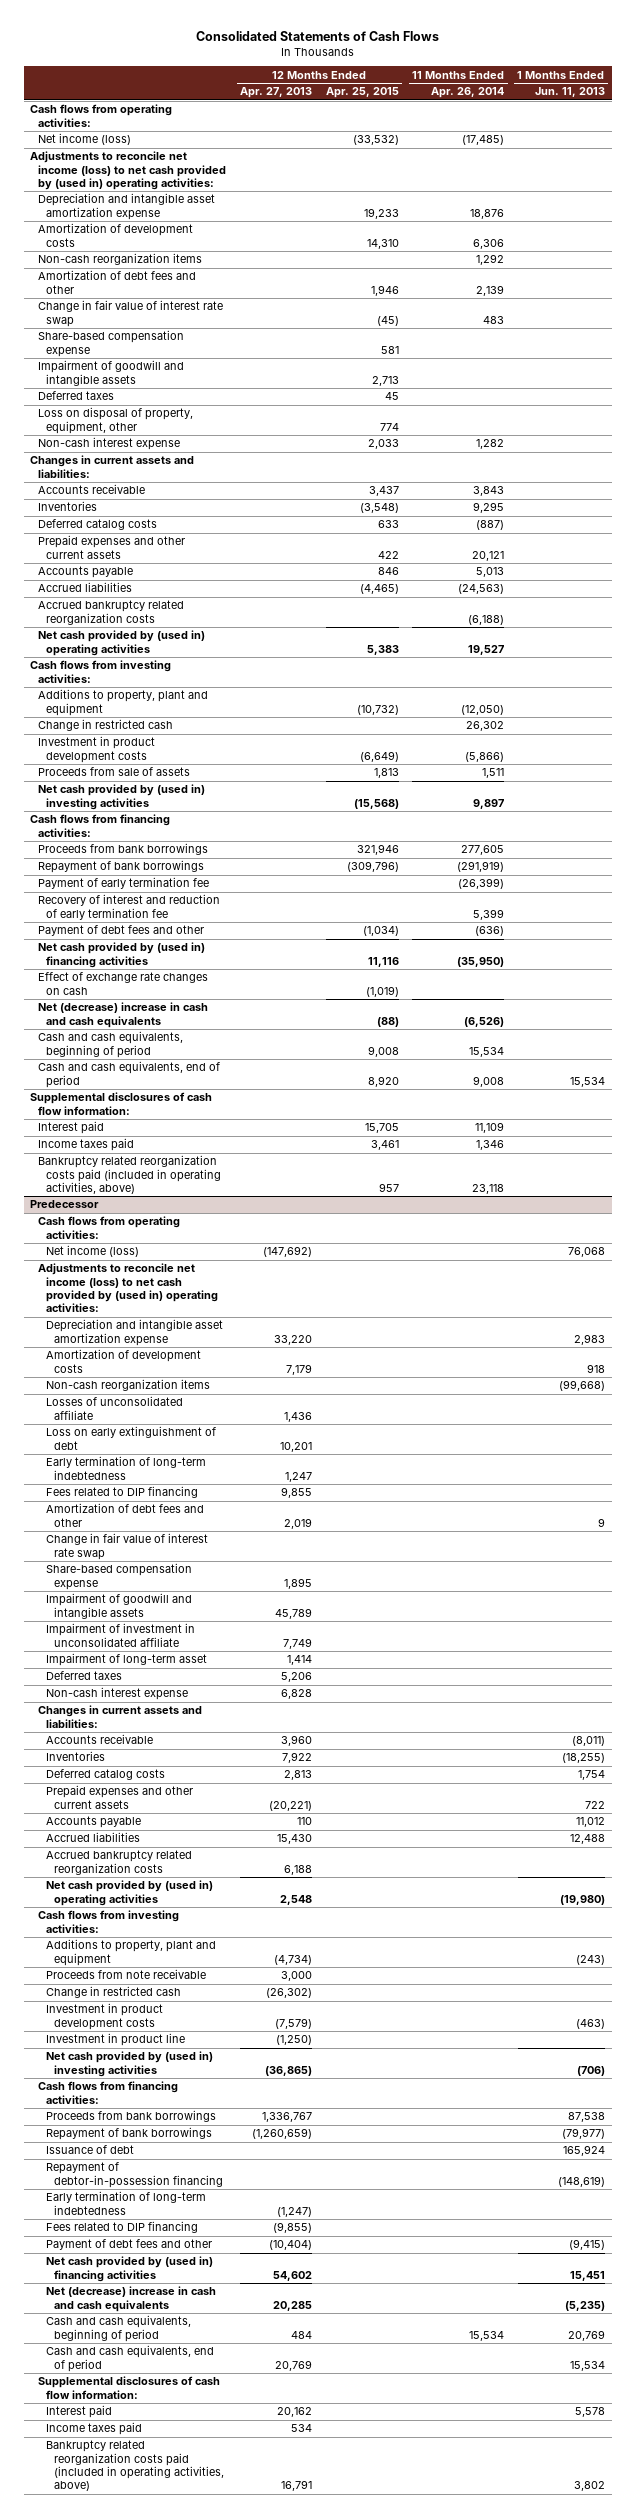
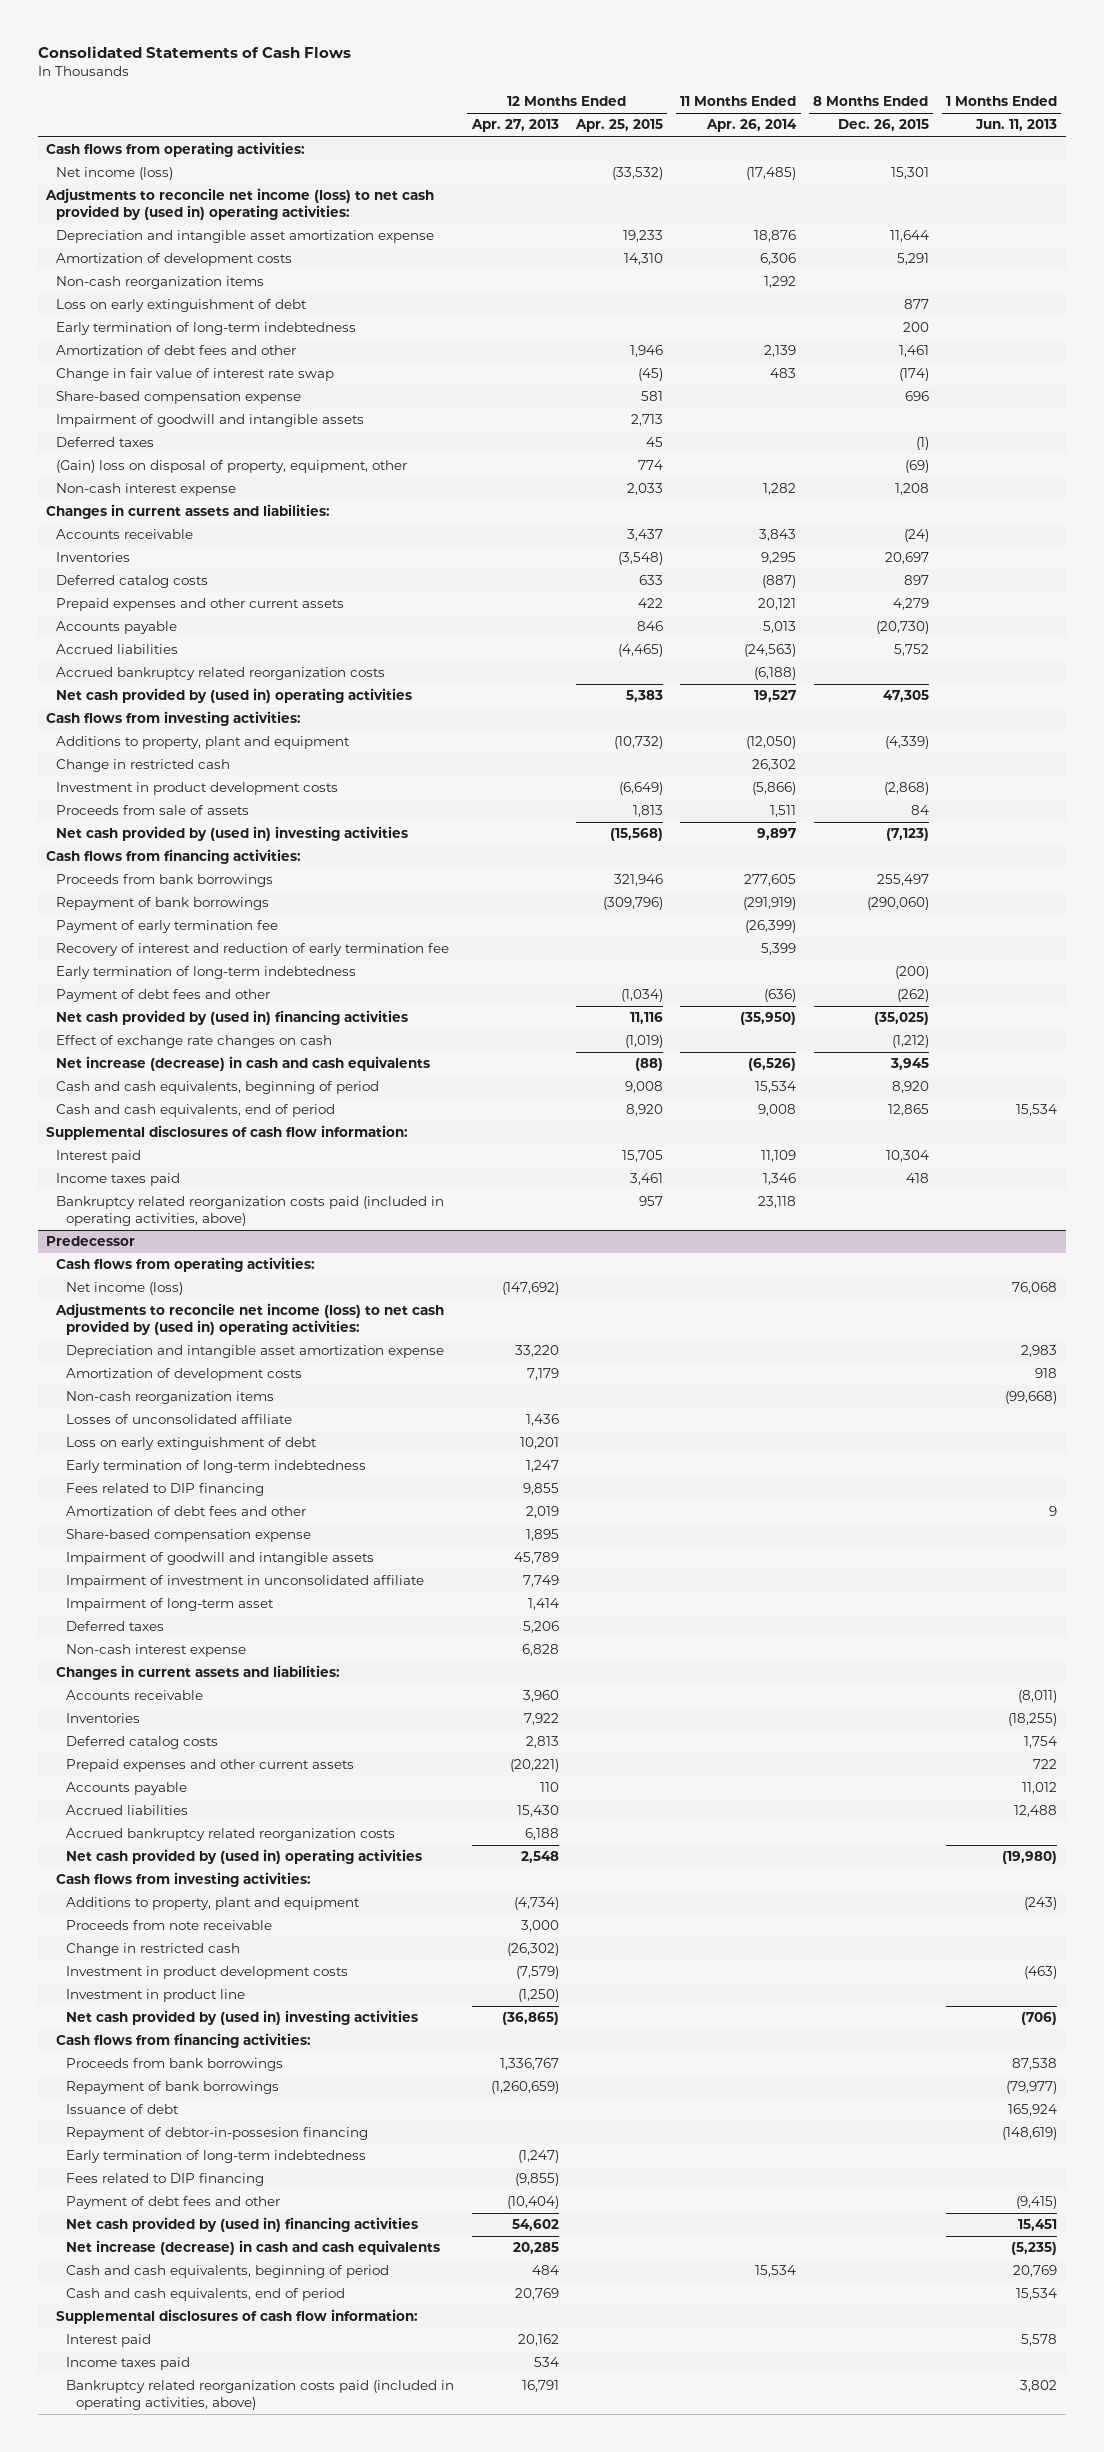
- | 12 Months Ended Apr. 27, 2013 | 12 Months Ended Apr. 25, 2015 | 11 Months Ended Apr. 26, 2014 | 1 Months Ended Jun. 11, 2013
+ | 12 Months Ended Apr. 27, 2013 | 12 Months Ended Apr. 25, 2015 | 11 Months Ended Apr. 26, 2014 | 8 Months Ended Dec. 26, 2015 | 1 Months Ended Jun. 11, 2013
+ Loss on early extinguishment of debt | | | | 877 |
+ Early termination of long-term indebtedness | | | | 200 |
- Loss on disposal of property, equipment, other | | 774 | |
+ (Gain) loss on disposal of property, equipment, other | | 774 | | (69) |
+ Early termination of long-term indebtedness | | | | (200) |
- Net (decrease) increase in cash and cash equivalents | | (88) | (6,526) |
+ Net increase (decrease) in cash and cash equivalents | | (88) | (6,526) | 3,945 |
@ Predecessor
- Change in fair value of interest rate swap
- Repayment of debtor-in-possession financing | | | | (148,619)
+ Repayment of debtor-in-possesion financing | | | | | (148,619)
- Net (decrease) increase in cash and cash equivalents | 20,285 | | | (5,235)
+ Net increase (decrease) in cash and cash equivalents | 20,285 | | | | (5,235)

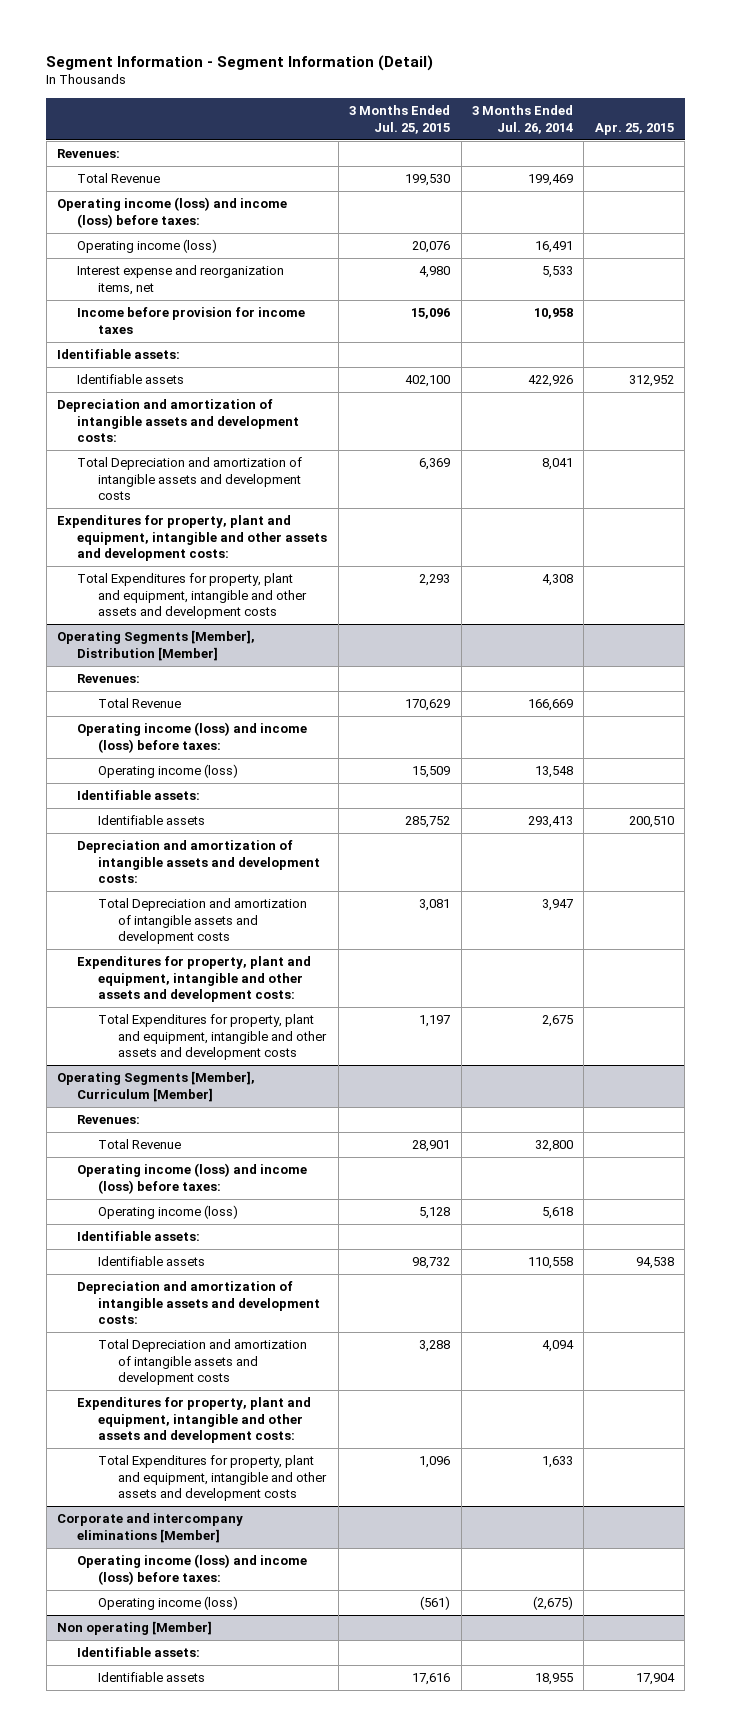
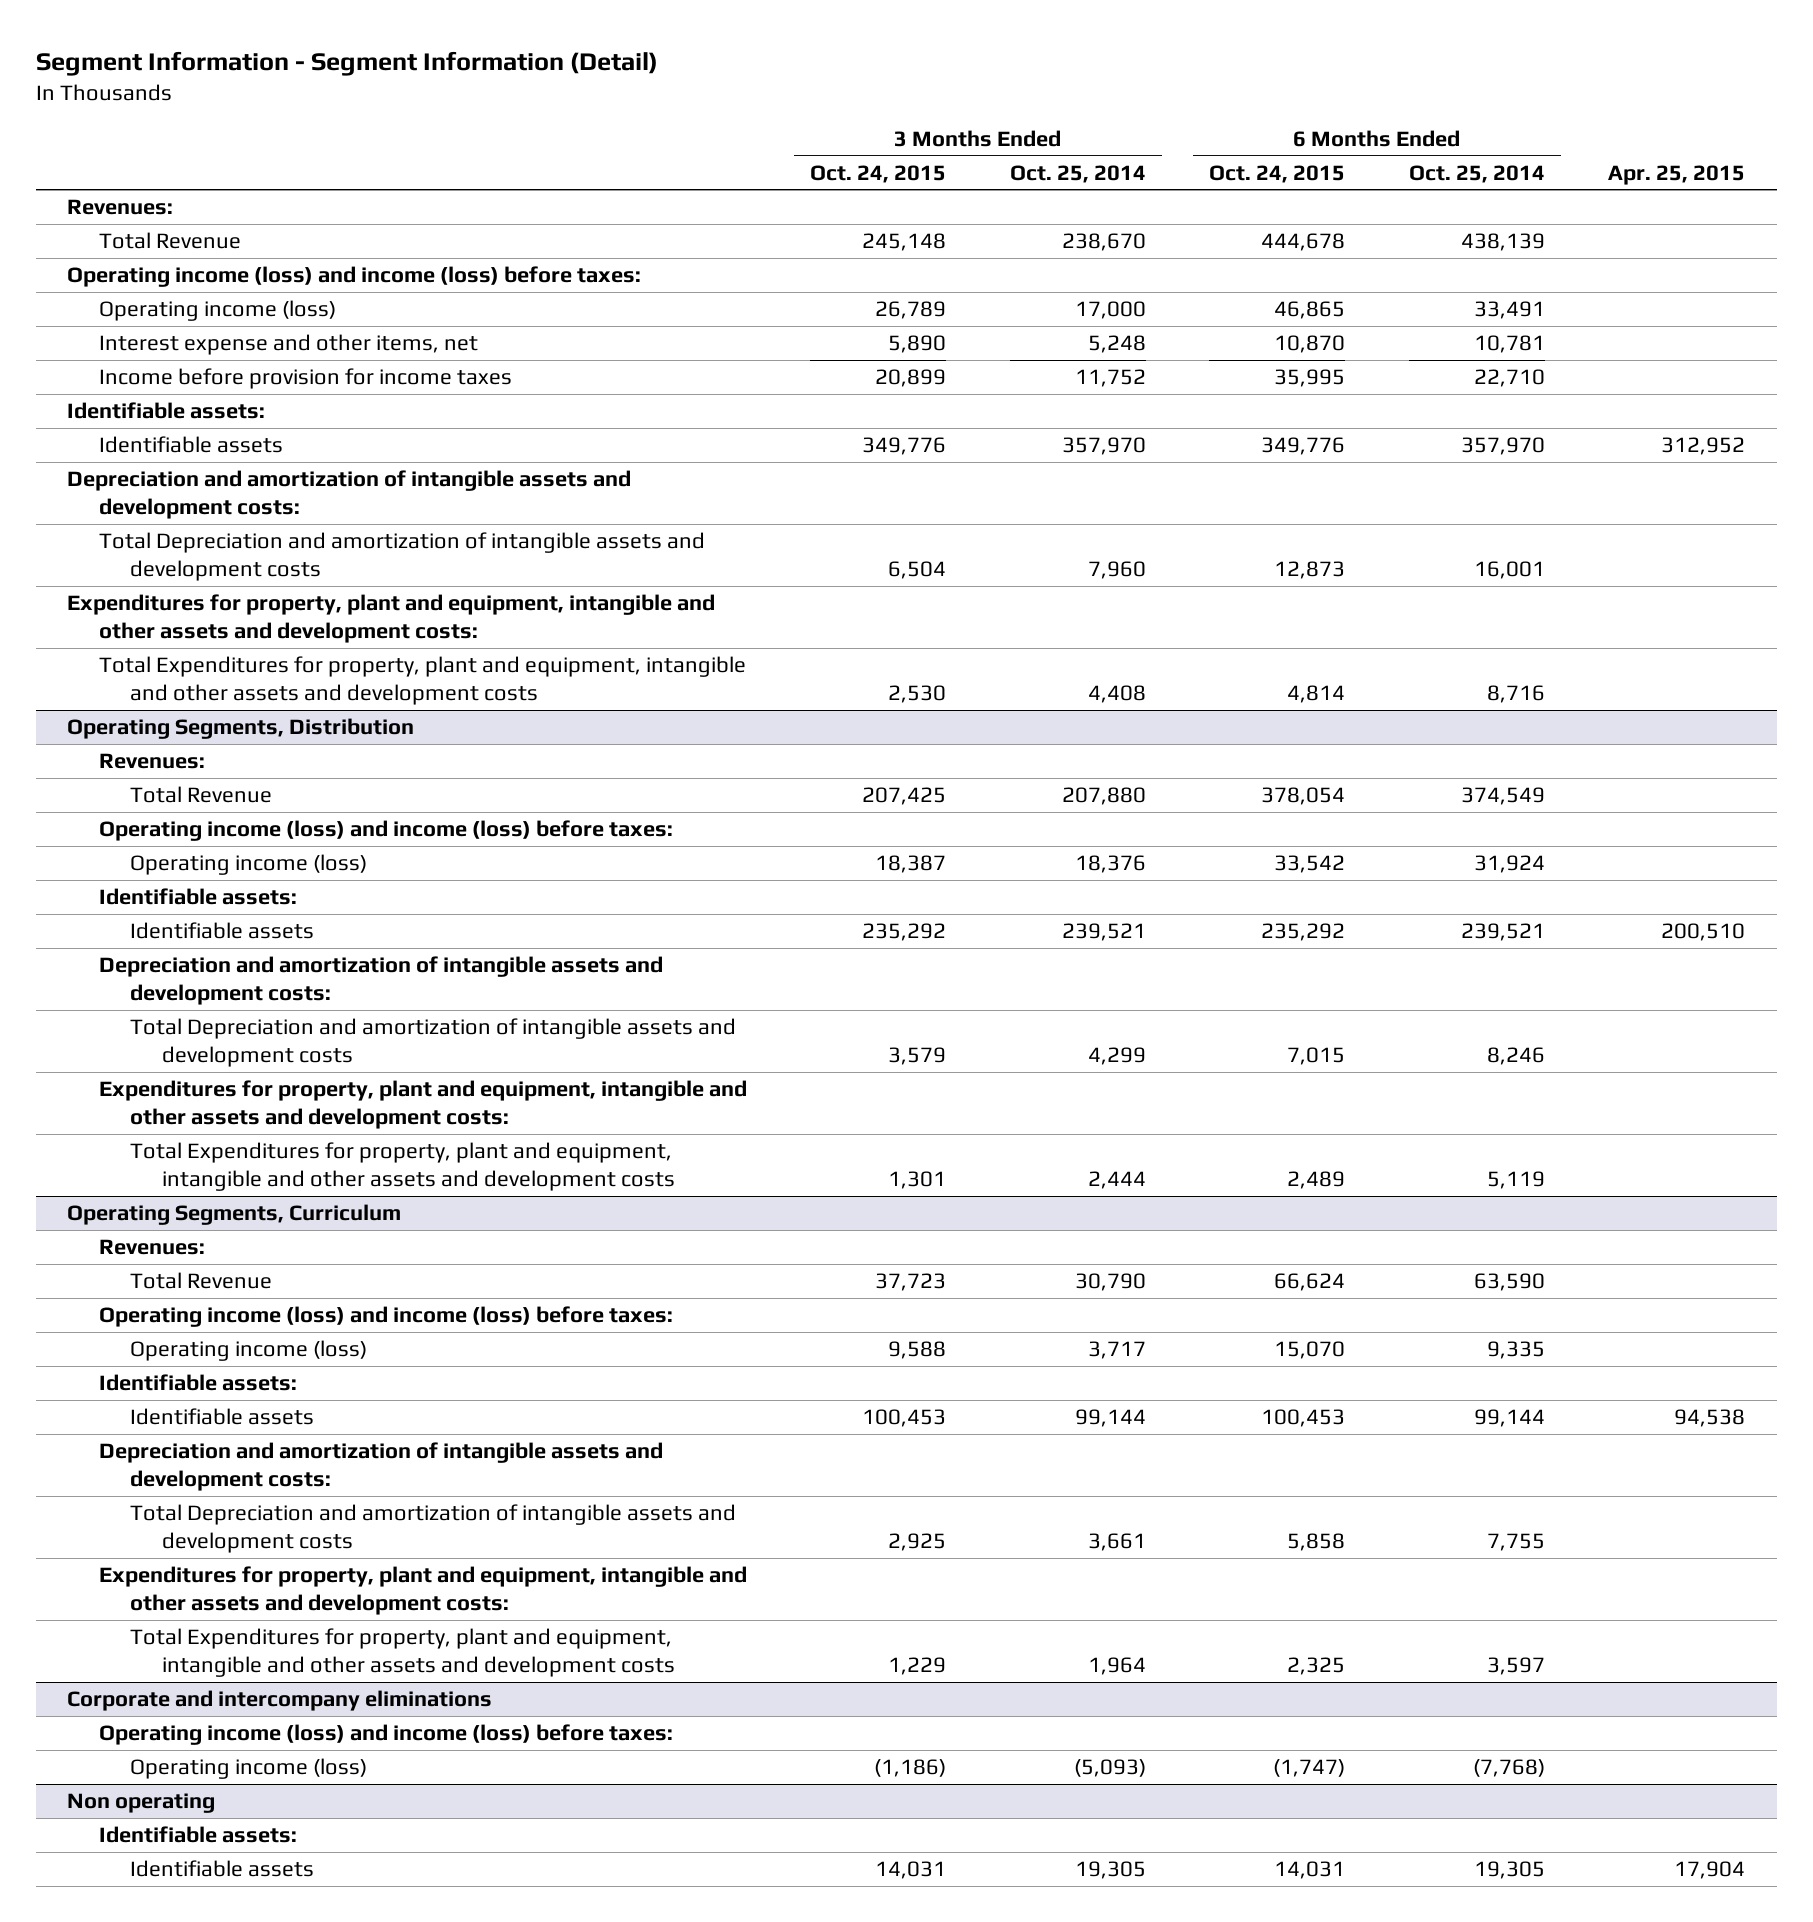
- | 3 Months Ended Jul. 25, 2015 | 3 Months Ended Jul. 26, 2014 | Apr. 25, 2015
+ | 3 Months Ended Oct. 24, 2015 | 3 Months Ended Oct. 25, 2014 | 6 Months Ended Oct. 24, 2015 | 6 Months Ended Oct. 25, 2014 | Apr. 25, 2015
- Interest expense and reorganization items, net | 4,980 | 5,533 |
+ Interest expense and other items, net | 5,890 | 5,248 | 10,870 | 10,781 |
- Operating Segments [Member], Distribution [Member]
+ Operating Segments, Distribution
- Operating Segments [Member], Curriculum [Member]
+ Operating Segments, Curriculum
- Corporate and intercompany eliminations [Member]
+ Corporate and intercompany eliminations
- Non operating [Member]
+ Non operating

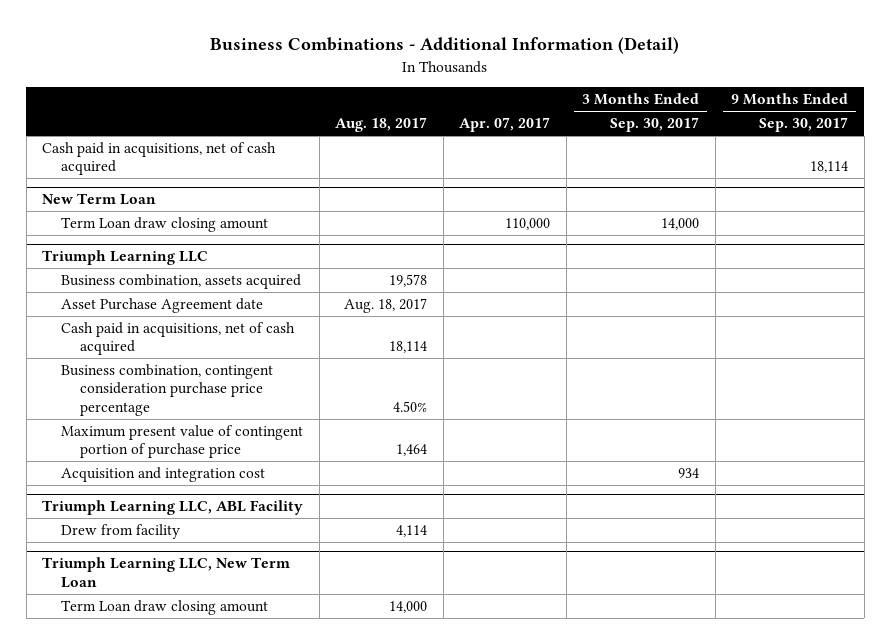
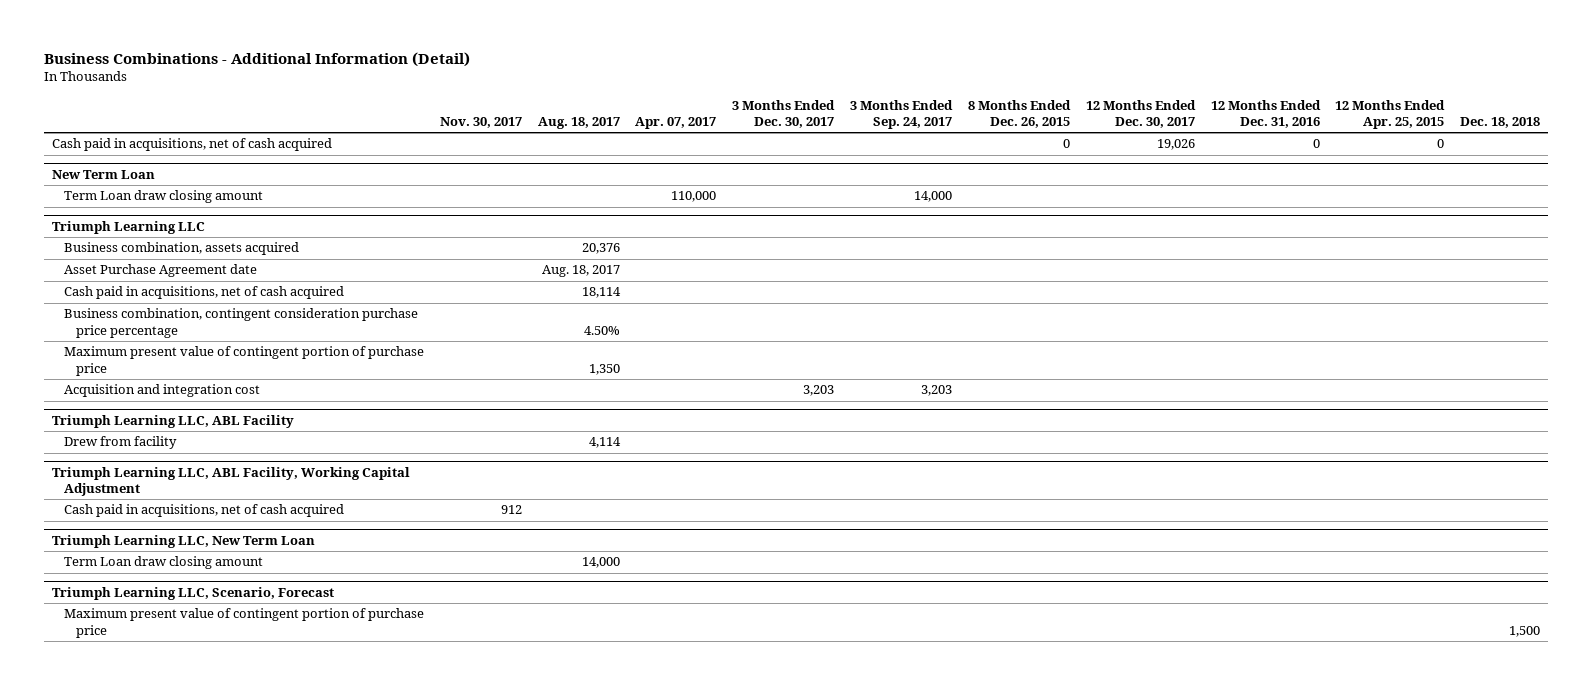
- | Aug. 18, 2017 | Apr. 07, 2017 | 3 Months Ended Sep. 30, 2017 | 9 Months Ended Sep. 30, 2017
+ | Nov. 30, 2017 | Aug. 18, 2017 | Apr. 07, 2017 | 3 Months Ended Dec. 30, 2017 | 3 Months Ended Sep. 24, 2017 | 8 Months Ended Dec. 26, 2015 | 12 Months Ended Dec. 30, 2017 | 12 Months Ended Dec. 31, 2016 | 12 Months Ended Apr. 25, 2015 | Dec. 18, 2018
@ Triumph Learning LLC
- Business combination, assets acquired | 19,578 | | |
+ Business combination, assets acquired | | 20,376 | | | | | | | |
- Maximum present value of contingent portion of purchase price | 1,464 | | |
+ Maximum present value of contingent portion of purchase price | | 1,350 | | | | | | | |
+ Triumph Learning LLC, ABL Facility, Working Capital Adjustment
+ Cash paid in acquisitions, net of cash acquired | 912 | | | | | | | | |
+ Triumph Learning LLC, Scenario, Forecast
+ Maximum present value of contingent portion of purchase price | | | | | | | | | | 1,500

